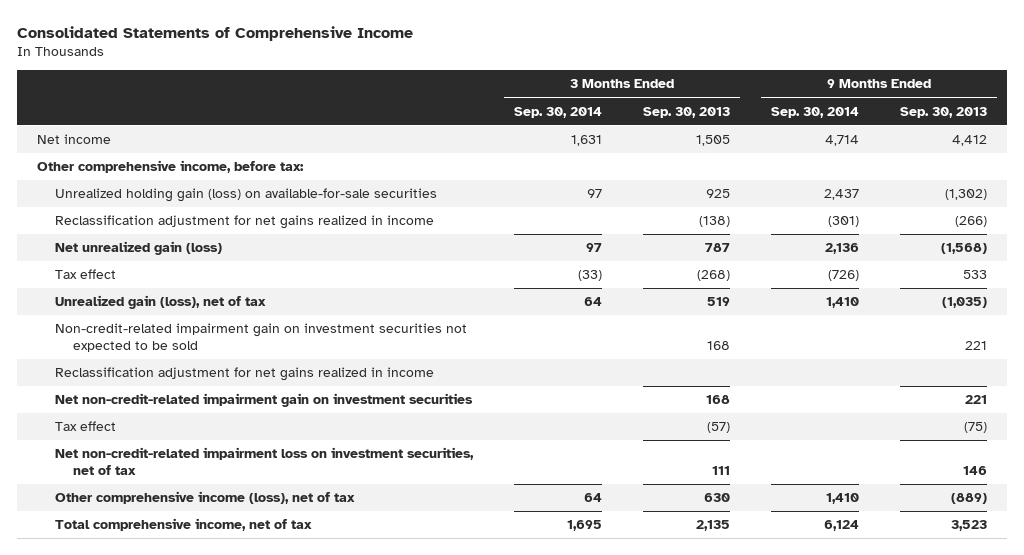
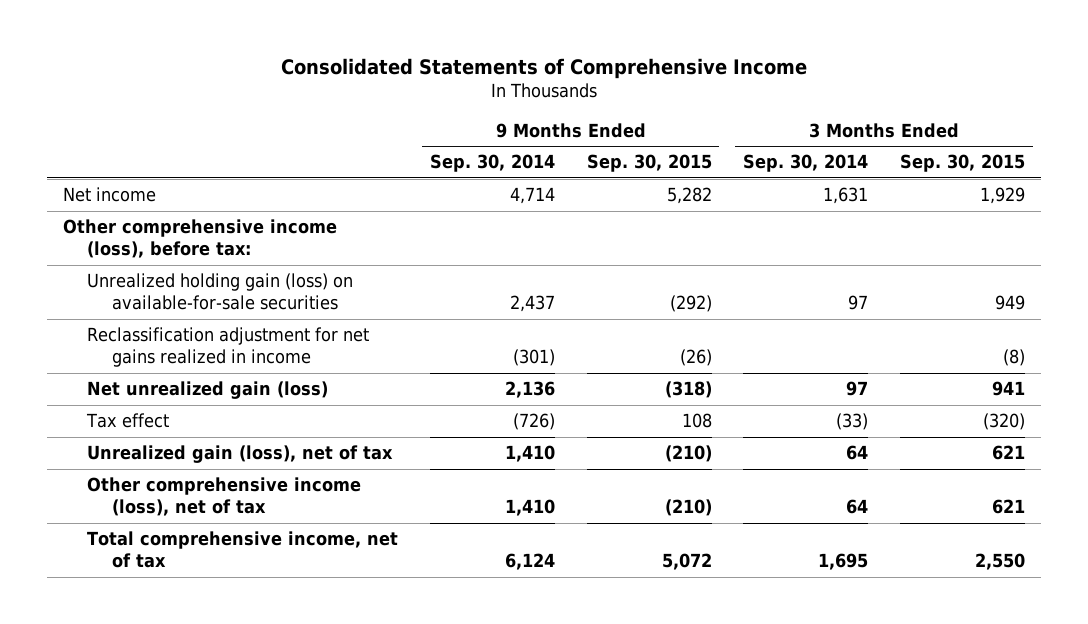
- | 3 Months Ended Sep. 30, 2014 | 3 Months Ended Sep. 30, 2013 | 9 Months Ended Sep. 30, 2014 | 9 Months Ended Sep. 30, 2013
+ | 9 Months Ended Sep. 30, 2014 | 9 Months Ended Sep. 30, 2015 | 3 Months Ended Sep. 30, 2014 | 3 Months Ended Sep. 30, 2015
- Other comprehensive income, before tax:
+ Other comprehensive income (loss), before tax:
- Non-credit-related impairment gain on investment securities not expected to be sold | | 168 | | 221
- Reclassification adjustment for net gains realized in income
- Net non-credit-related impairment gain on investment securities | | 168 | | 221
- Tax effect | | (57) | | (75)
- Net non-credit-related impairment loss on investment securities, net of tax | | 111 | | 146

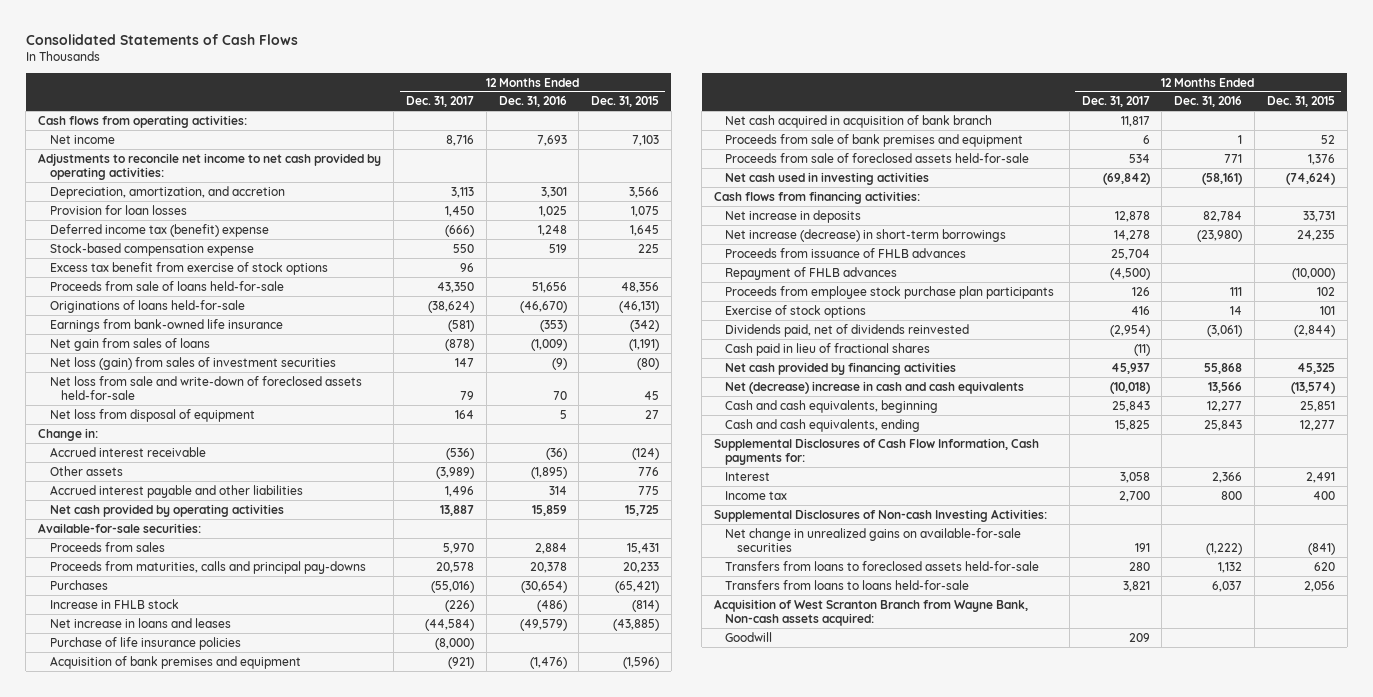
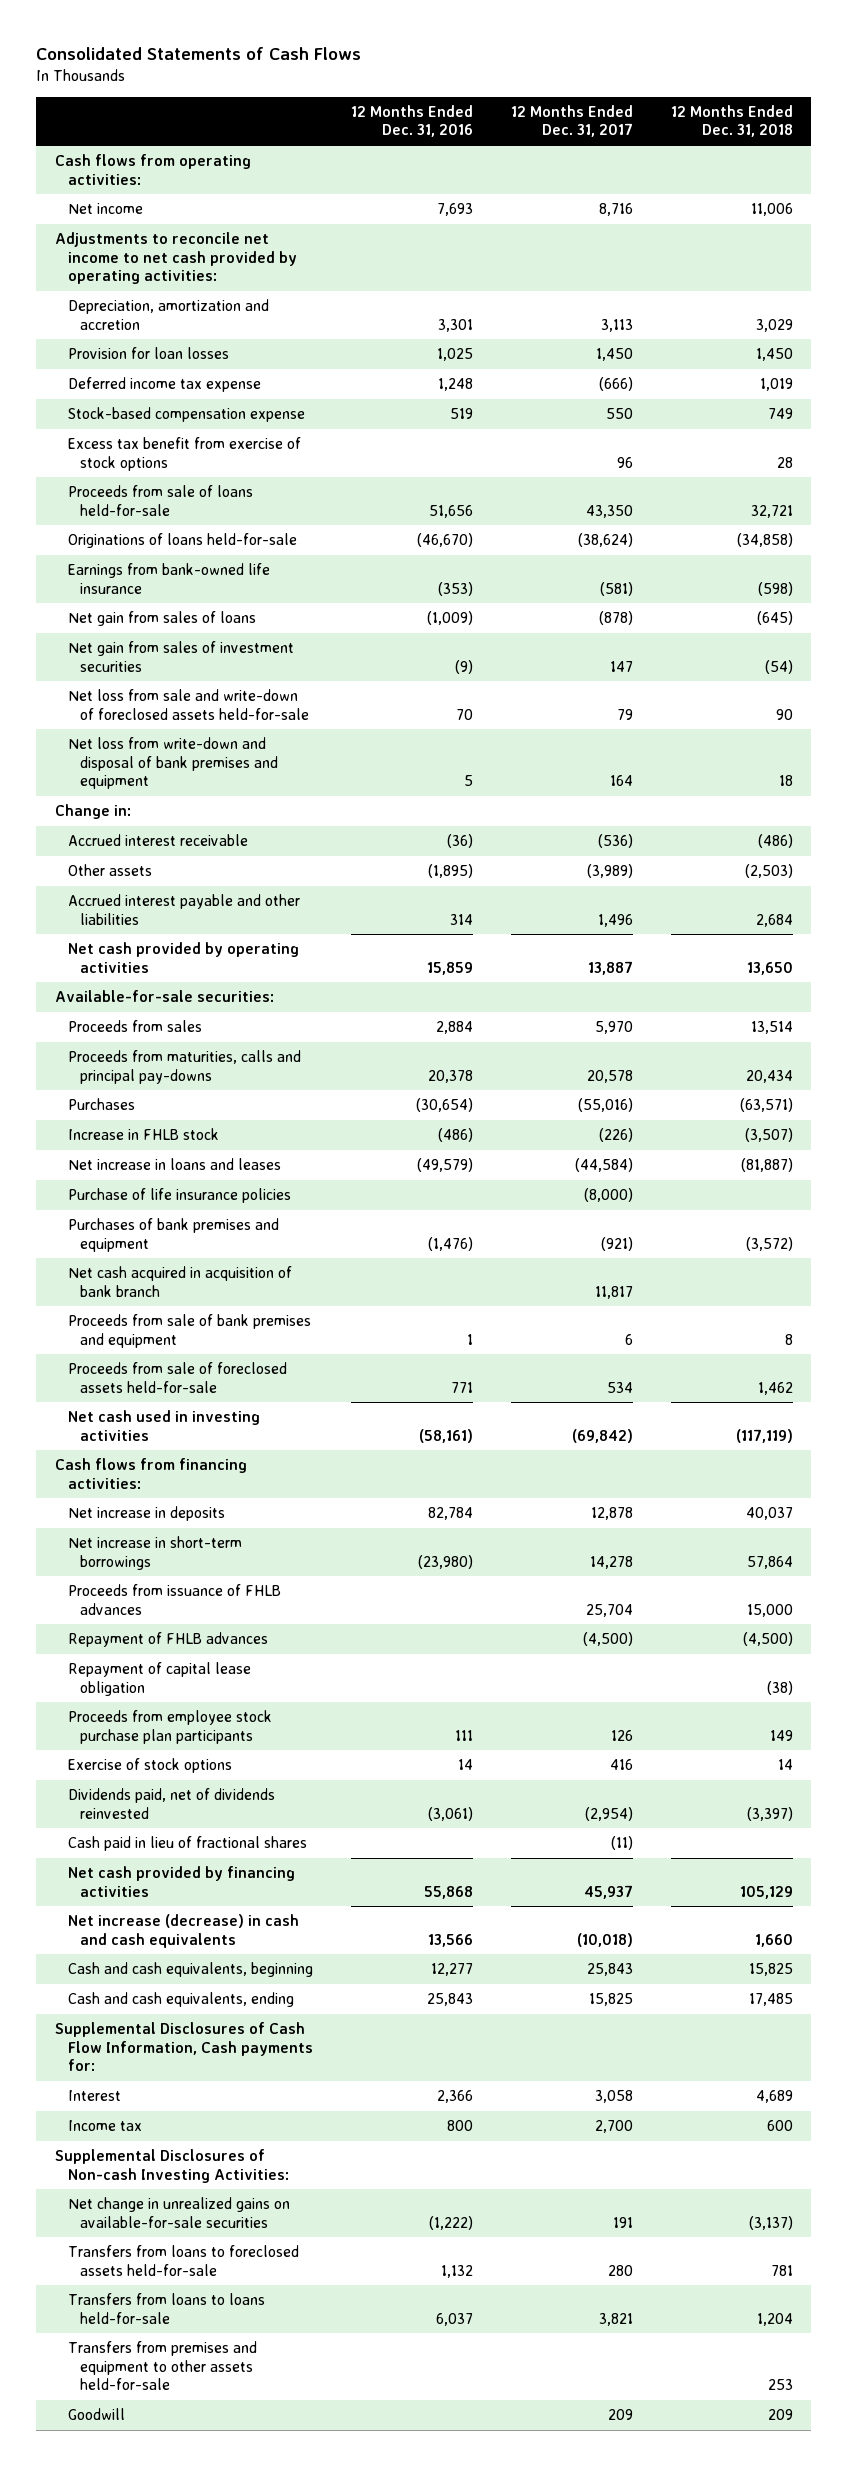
- | 12 Months Ended Dec. 31, 2017 | 12 Months Ended Dec. 31, 2016 | 12 Months Ended Dec. 31, 2015
+ | 12 Months Ended Dec. 31, 2016 | 12 Months Ended Dec. 31, 2017 | 12 Months Ended Dec. 31, 2018
- Depreciation, amortization, and accretion | 3,113 | 3,301 | 3,566
+ Depreciation, amortization and accretion | 3,301 | 3,113 | 3,029
- Deferred income tax (benefit) expense | (666) | 1,248 | 1,645
+ Deferred income tax expense | 1,248 | (666) | 1,019
- Net loss (gain) from sales of investment securities | 147 | (9) | (80)
+ Net gain from sales of investment securities | (9) | 147 | (54)
- Net loss from disposal of equipment | 164 | 5 | 27
+ Net loss from write-down and disposal of bank premises and equipment | 5 | 164 | 18
- Acquisition of bank premises and equipment | (921) | (1,476) | (1,596)
+ Purchases of bank premises and equipment | (1,476) | (921) | (3,572)
- Net increase (decrease) in short-term borrowings | 14,278 | (23,980) | 24,235
+ Net increase in short-term borrowings | (23,980) | 14,278 | 57,864
+ Repayment of capital lease obligation | | | (38)
- Net (decrease) increase in cash and cash equivalents | (10,018) | 13,566 | (13,574)
+ Net increase (decrease) in cash and cash equivalents | 13,566 | (10,018) | 1,660
- Acquisition of West Scranton Branch from Wayne Bank, Non-cash assets acquired:
+ Transfers from premises and equipment to other assets held-for-sale | | | 253

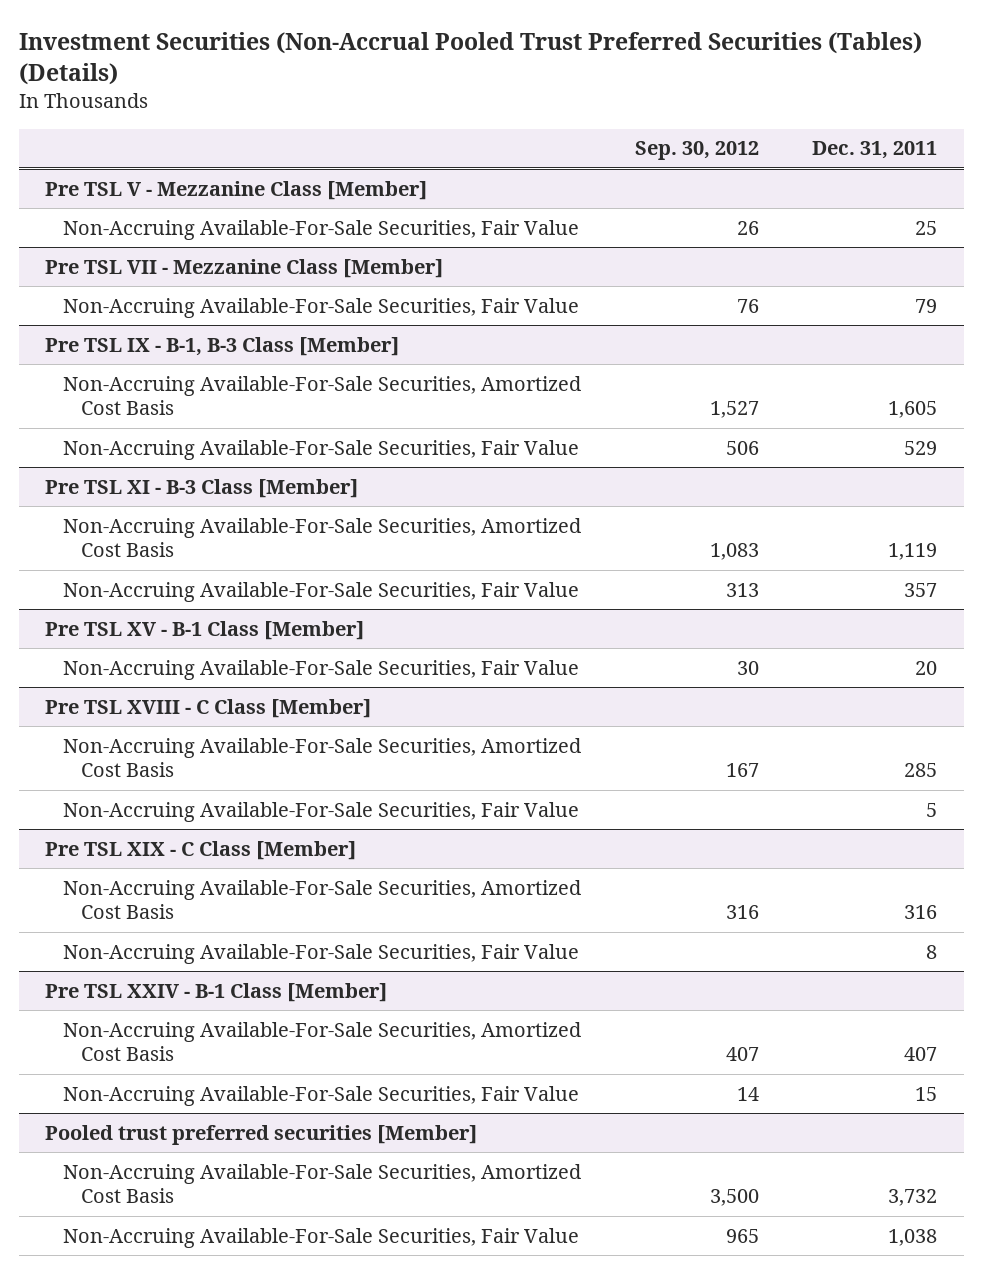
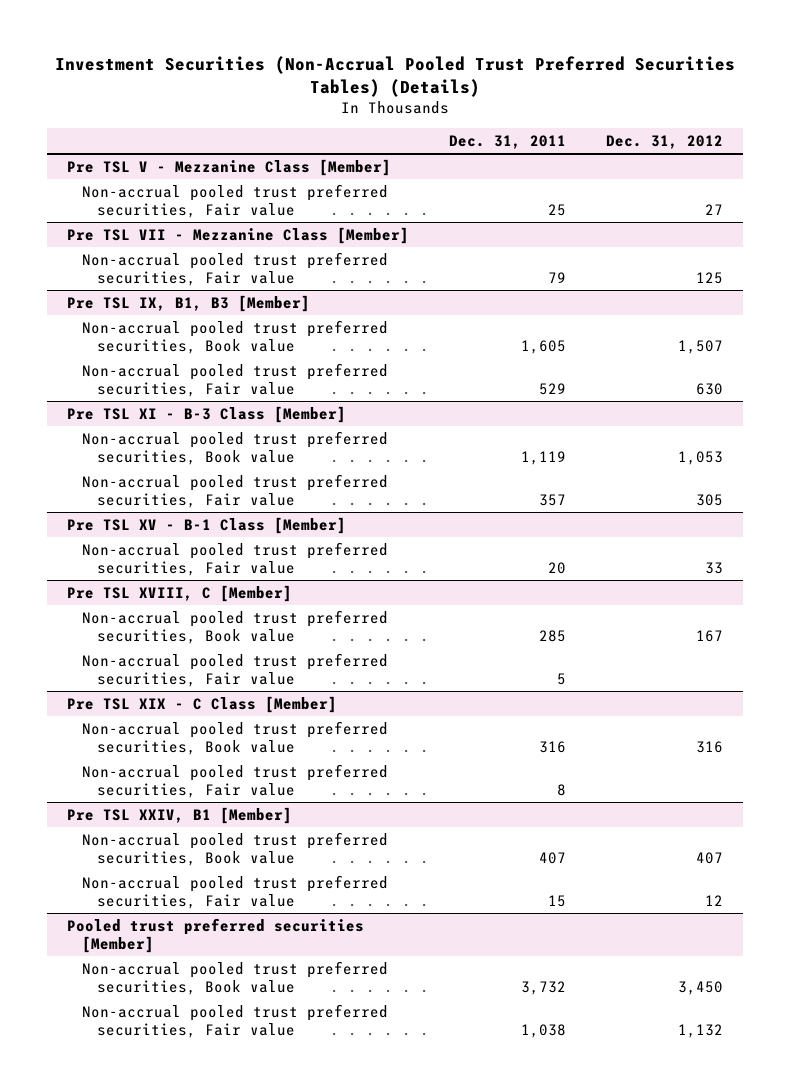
- Investment Securities (Non-Accrual Pooled Trust Preferred Securities (Tables) (Details)
+ Investment Securities (Non-Accrual Pooled Trust Preferred Securities Tables) (Details)
- | Sep. 30, 2012 | Dec. 31, 2011
+ | Dec. 31, 2011 | Dec. 31, 2012
@ Pre TSL V - Mezzanine Class [Member]
- Non-Accruing Available-For-Sale Securities, Fair Value | 26 | 25
+ Non-accrual pooled trust preferred securities, Fair value | 25 | 27
@ Pre TSL VII - Mezzanine Class [Member]
- Non-Accruing Available-For-Sale Securities, Fair Value | 76 | 79
- Pre TSL IX - B-1, B-3 Class [Member]
- Non-Accruing Available-For-Sale Securities, Amortized Cost Basis | 1,527 | 1,605
- Non-Accruing Available-For-Sale Securities, Fair Value | 506 | 529
@ Pre TSL VII - Mezzanine Class [Member]
+ Non-accrual pooled trust preferred securities, Fair value | 79 | 125
+ Pre TSL IX, B1, B3 [Member]
+ Non-accrual pooled trust preferred securities, Book value | 1,605 | 1,507
+ Non-accrual pooled trust preferred securities, Fair value | 529 | 630
@ Pre TSL XI - B-3 Class [Member]
- Non-Accruing Available-For-Sale Securities, Amortized Cost Basis | 1,083 | 1,119
- Non-Accruing Available-For-Sale Securities, Fair Value | 313 | 357
+ Non-accrual pooled trust preferred securities, Book value | 1,119 | 1,053
+ Non-accrual pooled trust preferred securities, Fair value | 357 | 305
@ Pre TSL XV - B-1 Class [Member]
- Non-Accruing Available-For-Sale Securities, Fair Value | 30 | 20
- Pre TSL XVIII - C Class [Member]
- Non-Accruing Available-For-Sale Securities, Amortized Cost Basis | 167 | 285
- Non-Accruing Available-For-Sale Securities, Fair Value | | 5
@ Pre TSL XV - B-1 Class [Member]
+ Non-accrual pooled trust preferred securities, Fair value | 20 | 33
+ Pre TSL XVIII, C [Member]
+ Non-accrual pooled trust preferred securities, Book value | 285 | 167
+ Non-accrual pooled trust preferred securities, Fair value | 5 |
@ Pre TSL XIX - C Class [Member]
- Non-Accruing Available-For-Sale Securities, Amortized Cost Basis | 316 | 316
- Non-Accruing Available-For-Sale Securities, Fair Value | | 8
- Pre TSL XXIV - B-1 Class [Member]
- Non-Accruing Available-For-Sale Securities, Amortized Cost Basis | 407 | 407
- Non-Accruing Available-For-Sale Securities, Fair Value | 14 | 15
@ Pre TSL XIX - C Class [Member]
+ Non-accrual pooled trust preferred securities, Book value | 316 | 316
+ Non-accrual pooled trust preferred securities, Fair value | 8 |
+ Pre TSL XXIV, B1 [Member]
+ Non-accrual pooled trust preferred securities, Book value | 407 | 407
+ Non-accrual pooled trust preferred securities, Fair value | 15 | 12
@ Pooled trust preferred securities [Member]
- Non-Accruing Available-For-Sale Securities, Amortized Cost Basis | 3,500 | 3,732
- Non-Accruing Available-For-Sale Securities, Fair Value | 965 | 1,038
+ Non-accrual pooled trust preferred securities, Book value | 3,732 | 3,450
+ Non-accrual pooled trust preferred securities, Fair value | 1,038 | 1,132

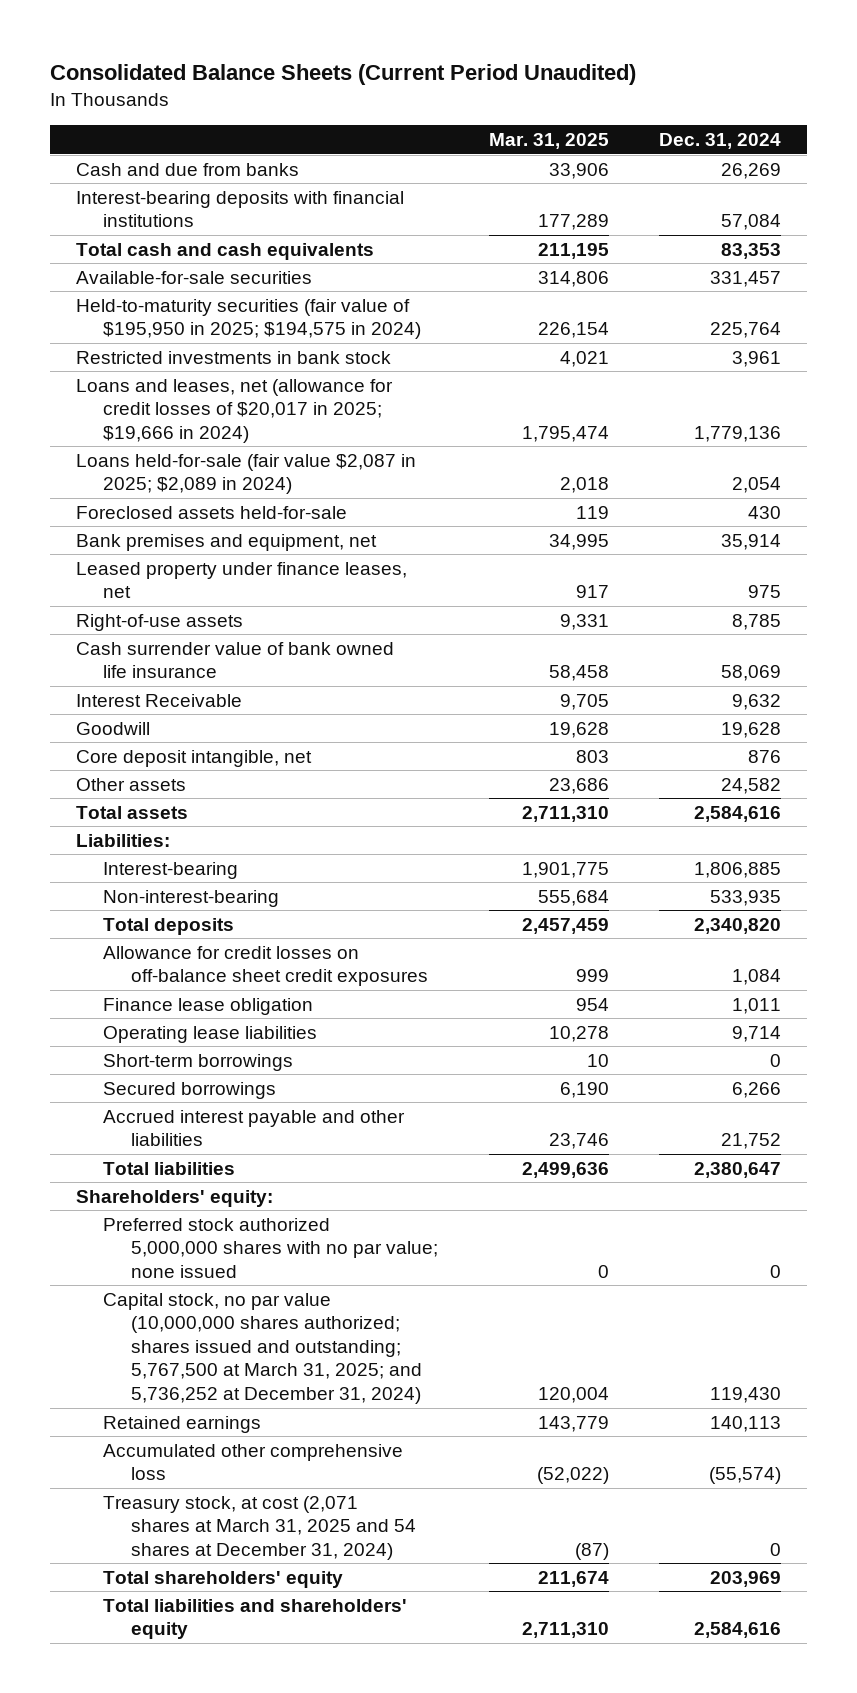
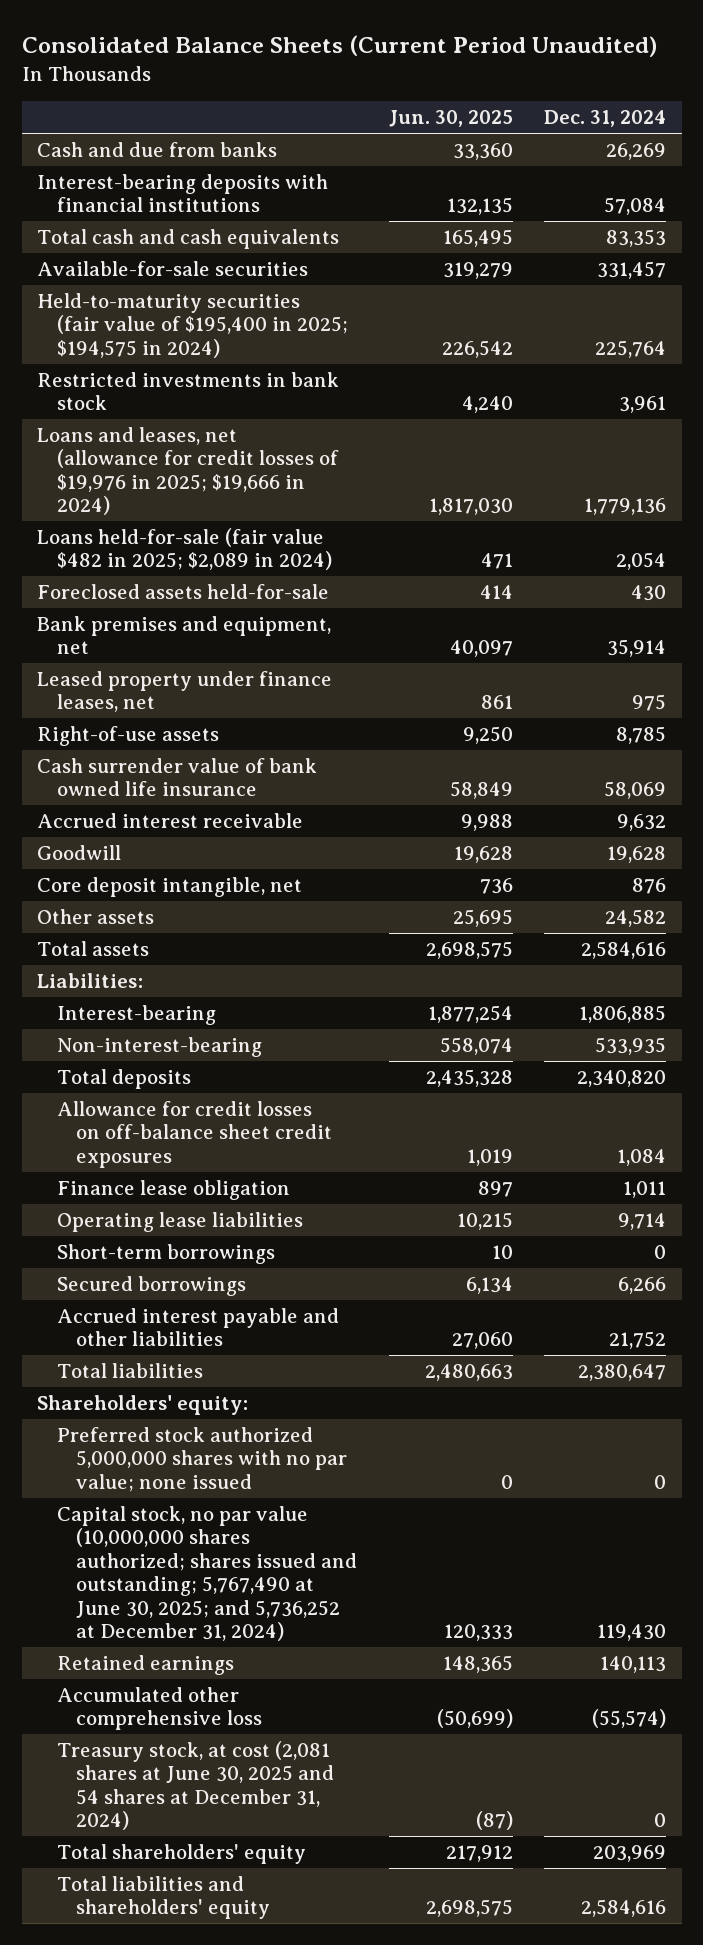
- | Mar. 31, 2025 | Dec. 31, 2024
+ | Jun. 30, 2025 | Dec. 31, 2024
- Held-to-maturity securities (fair value of $195,950 in 2025; $194,575 in 2024) | 226,154 | 225,764
+ Held-to-maturity securities (fair value of $195,400 in 2025; $194,575 in 2024) | 226,542 | 225,764
- Loans and leases, net (allowance for credit losses of $20,017 in 2025; $19,666 in 2024) | 1,795,474 | 1,779,136
- Loans held-for-sale (fair value $2,087 in 2025; $2,089 in 2024) | 2,018 | 2,054
+ Loans and leases, net (allowance for credit losses of $19,976 in 2025; $19,666 in 2024) | 1,817,030 | 1,779,136
+ Loans held-for-sale (fair value $482 in 2025; $2,089 in 2024) | 471 | 2,054
- Interest Receivable | 9,705 | 9,632
+ Accrued interest receivable | 9,988 | 9,632
- Capital stock, no par value (10,000,000 shares authorized; shares issued and outstanding; 5,767,500 at March 31, 2025; and 5,736,252 at December 31, 2024) | 120,004 | 119,430
+ Capital stock, no par value (10,000,000 shares authorized; shares issued and outstanding; 5,767,490 at June 30, 2025; and 5,736,252 at December 31, 2024) | 120,333 | 119,430
- Treasury stock, at cost (2,071 shares at March 31, 2025 and 54 shares at December 31, 2024) | (87) | 0
+ Treasury stock, at cost (2,081 shares at June 30, 2025 and 54 shares at December 31, 2024) | (87) | 0

